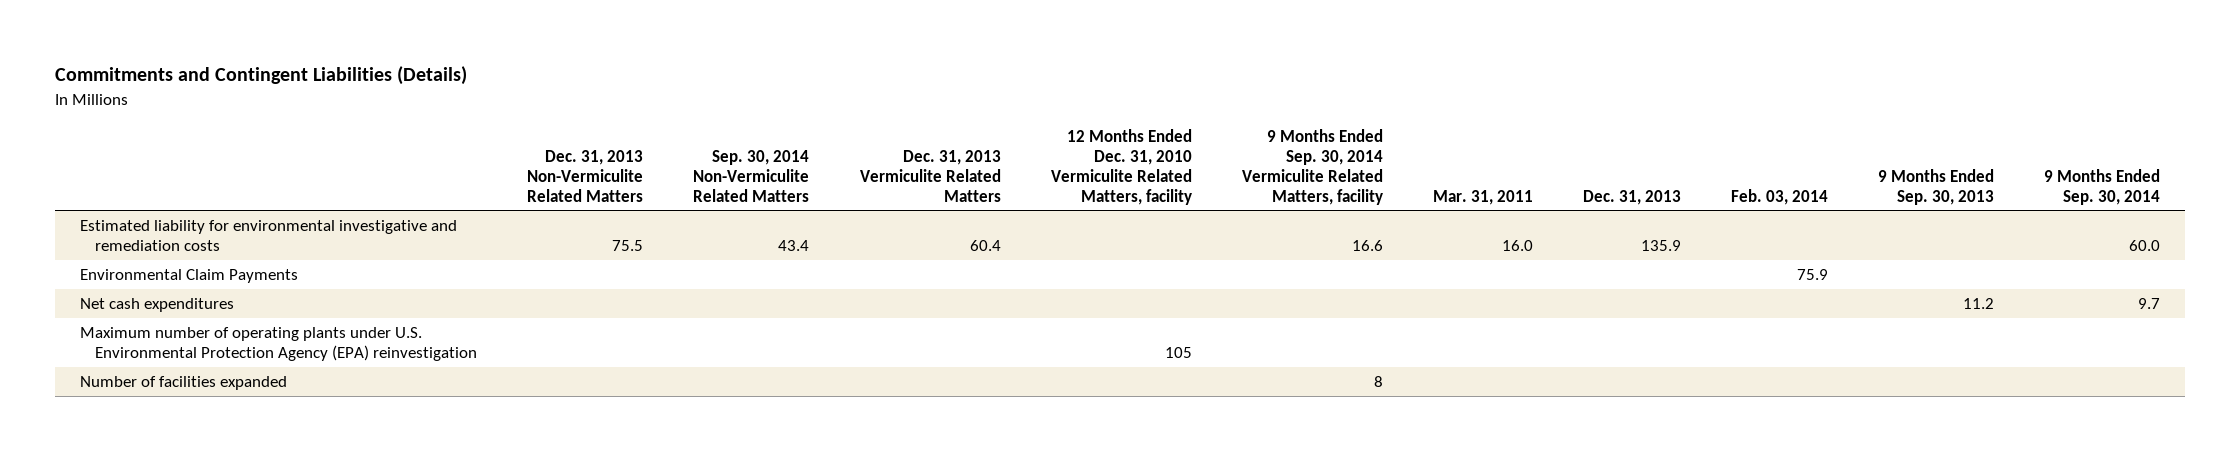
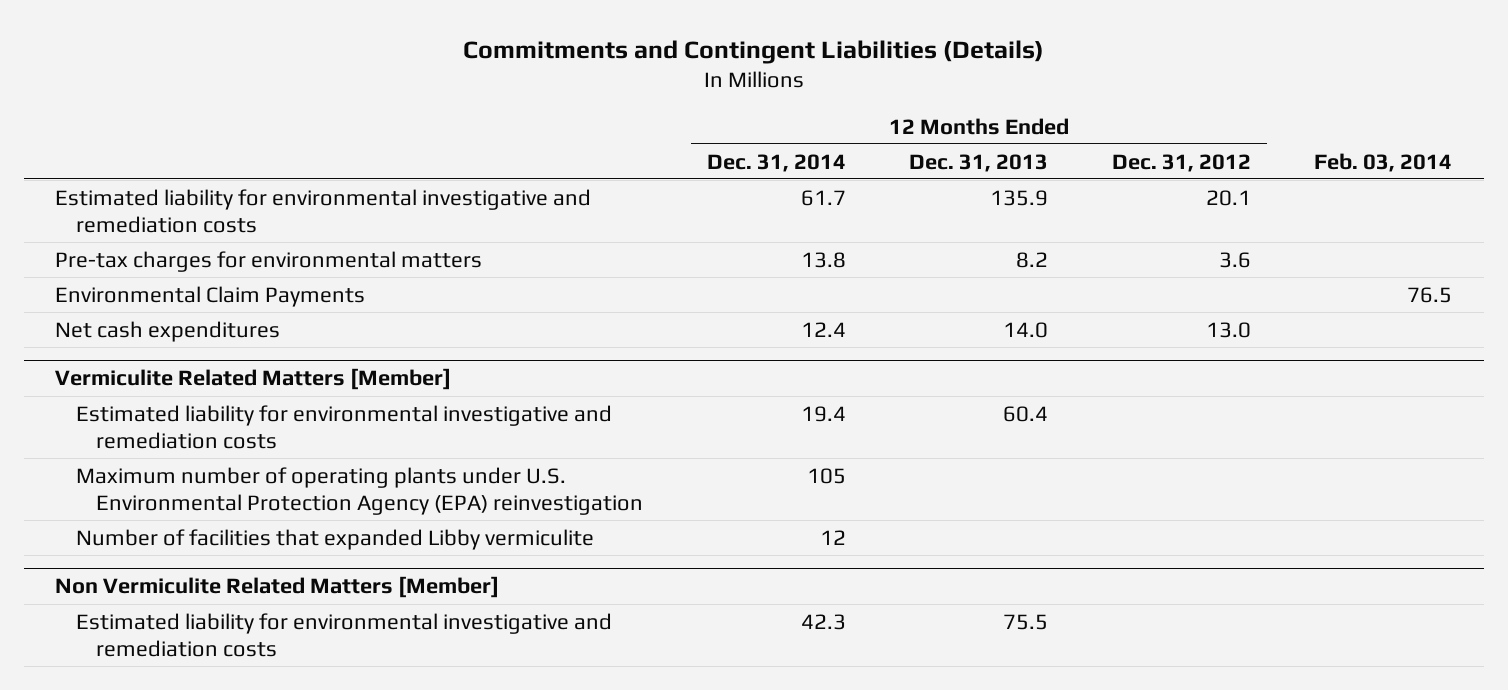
- | Dec. 31, 2013 Non-Vermiculite Related Matters | Sep. 30, 2014 Non-Vermiculite Related Matters | Dec. 31, 2013 Vermiculite Related Matters | 12 Months Ended Dec. 31, 2010 Vermiculite Related Matters, facility | 9 Months Ended Sep. 30, 2014 Vermiculite Related Matters, facility | Mar. 31, 2011 | Dec. 31, 2013 | Feb. 03, 2014 | 9 Months Ended Sep. 30, 2013 | 9 Months Ended Sep. 30, 2014
+ | 12 Months Ended Dec. 31, 2014 | 12 Months Ended Dec. 31, 2013 | 12 Months Ended Dec. 31, 2012 | Feb. 03, 2014
- Environmental Claim Payments | | | | | | | | 75.9 | |
+ Pre-tax charges for environmental matters | 13.8 | 8.2 | 3.6 |
+ Environmental Claim Payments | | | | 76.5
- Maximum number of operating plants under U.S. Environmental Protection Agency (EPA) reinvestigation | | | | 105 | | | | | |
- Number of facilities expanded | | | | | 8 | | | | |
+ Vermiculite Related Matters [Member]
+ Estimated liability for environmental investigative and remediation costs | 19.4 | 60.4 | |
+ Maximum number of operating plants under U.S. Environmental Protection Agency (EPA) reinvestigation | 105 | | |
+ Number of facilities that expanded Libby vermiculite | 12 | | |
+ Non Vermiculite Related Matters [Member]
+ Estimated liability for environmental investigative and remediation costs | 42.3 | 75.5 | |

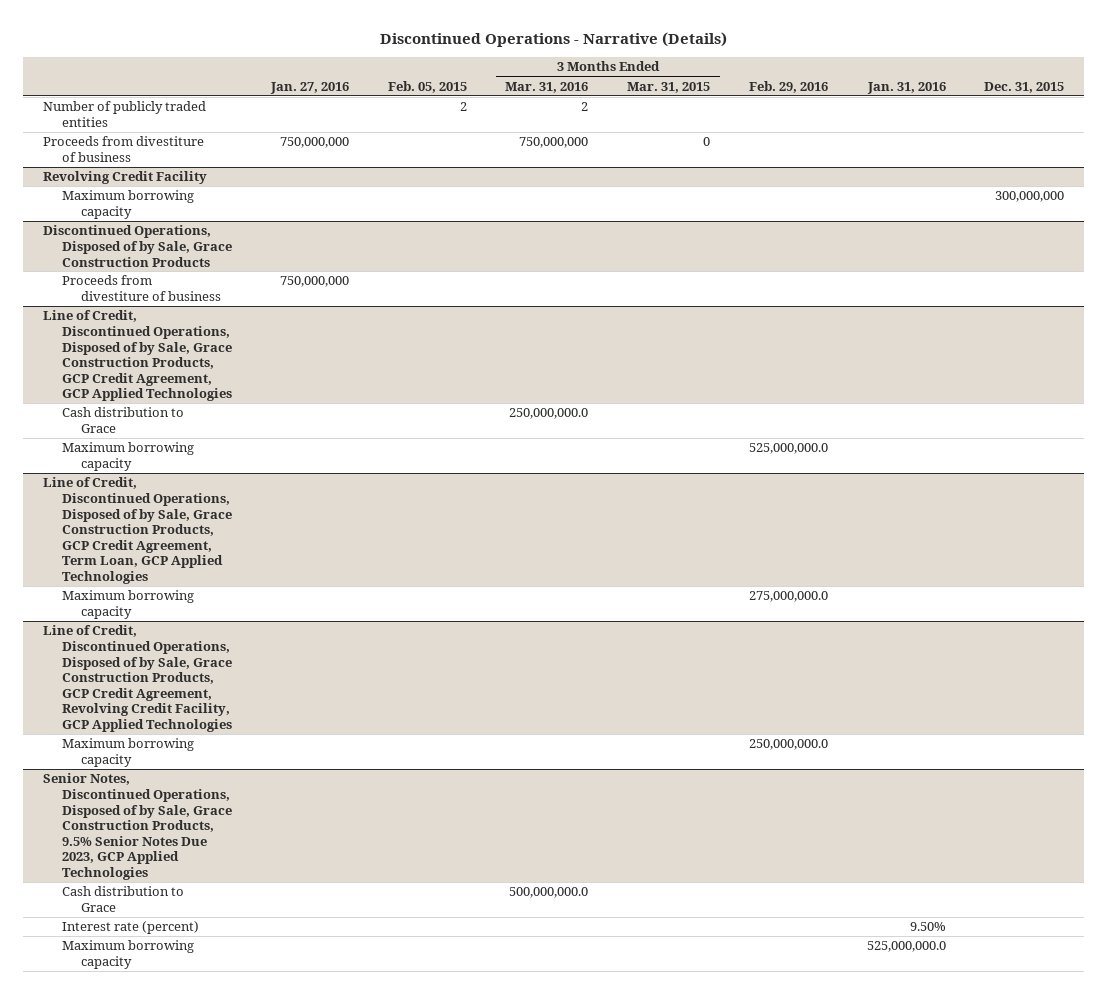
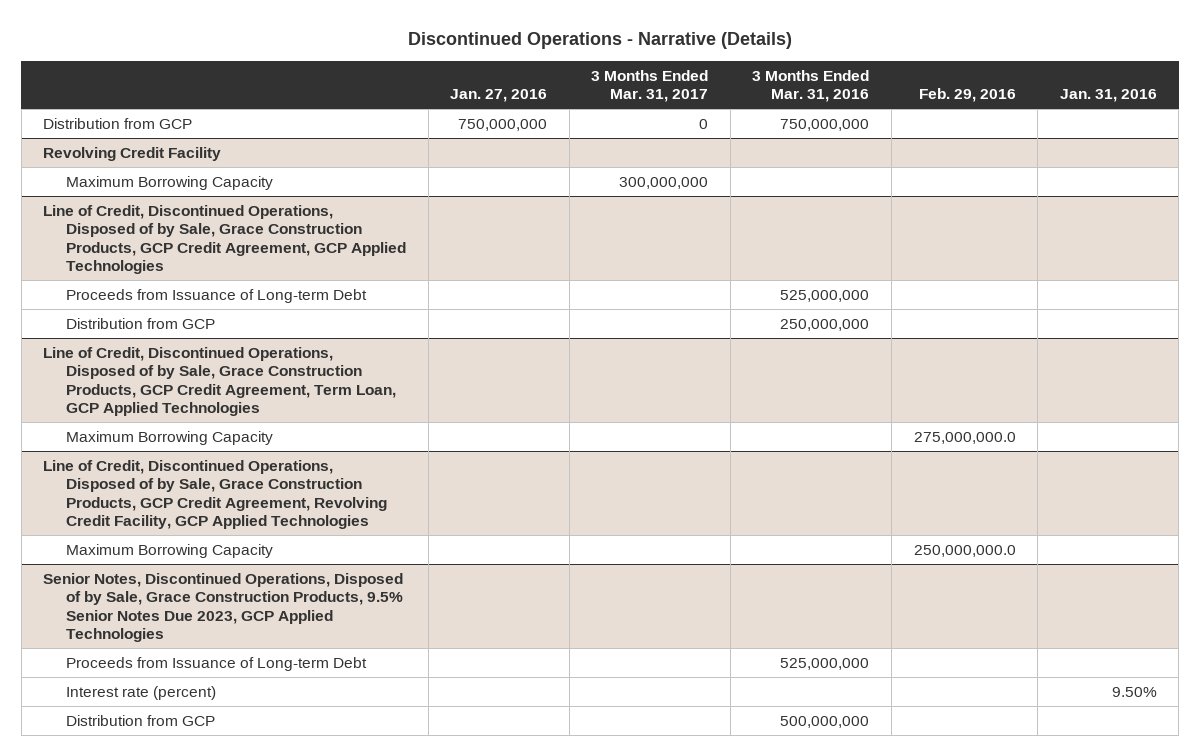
- | Jan. 27, 2016 | Feb. 05, 2015 | 3 Months Ended Mar. 31, 2016 | 3 Months Ended Mar. 31, 2015 | Feb. 29, 2016 | Jan. 31, 2016 | Dec. 31, 2015
+ | Jan. 27, 2016 | 3 Months Ended Mar. 31, 2017 | 3 Months Ended Mar. 31, 2016 | Feb. 29, 2016 | Jan. 31, 2016
- Number of publicly traded entities | | 2 | 2 | | | |
- Proceeds from divestiture of business | 750,000,000 | | 750,000,000 | 0 | | |
+ Distribution from GCP | 750,000,000 | 0 | 750,000,000 | |
@ Revolving Credit Facility
- Maximum borrowing capacity | | | | | | | 300,000,000
- Discontinued Operations, Disposed of by Sale, Grace Construction Products
- Proceeds from divestiture of business | 750,000,000 | | | | | |
@ Revolving Credit Facility
+ Maximum Borrowing Capacity | | 300,000,000 | | |
@ Line of Credit, Discontinued Operations, Disposed of by Sale, Grace Construction Products, GCP Credit Agreement, GCP Applied Technologies
- Cash distribution to Grace | | | 250,000,000.0 | | | |
- Maximum borrowing capacity | | | | | 525,000,000.0 | |
+ Proceeds from Issuance of Long-term Debt | | | 525,000,000 | |
+ Distribution from GCP | | | 250,000,000 | |
@ Line of Credit, Discontinued Operations, Disposed of by Sale, Grace Construction Products, GCP Credit Agreement, Term Loan, GCP Applied Technologies
- Maximum borrowing capacity | | | | | 275,000,000.0 | |
+ Maximum Borrowing Capacity | | | | 275,000,000.0 |
@ Line of Credit, Discontinued Operations, Disposed of by Sale, Grace Construction Products, GCP Credit Agreement, Revolving Credit Facility, GCP Applied Technologies
- Maximum borrowing capacity | | | | | 250,000,000.0 | |
+ Maximum Borrowing Capacity | | | | 250,000,000.0 |
@ Senior Notes, Discontinued Operations, Disposed of by Sale, Grace Construction Products, 9.5% Senior Notes Due 2023, GCP Applied Technologies
- Cash distribution to Grace | | | 500,000,000.0 | | | |
+ Proceeds from Issuance of Long-term Debt | | | 525,000,000 | |
- Maximum borrowing capacity | | | | | | 525,000,000.0 |
+ Distribution from GCP | | | 500,000,000 | |

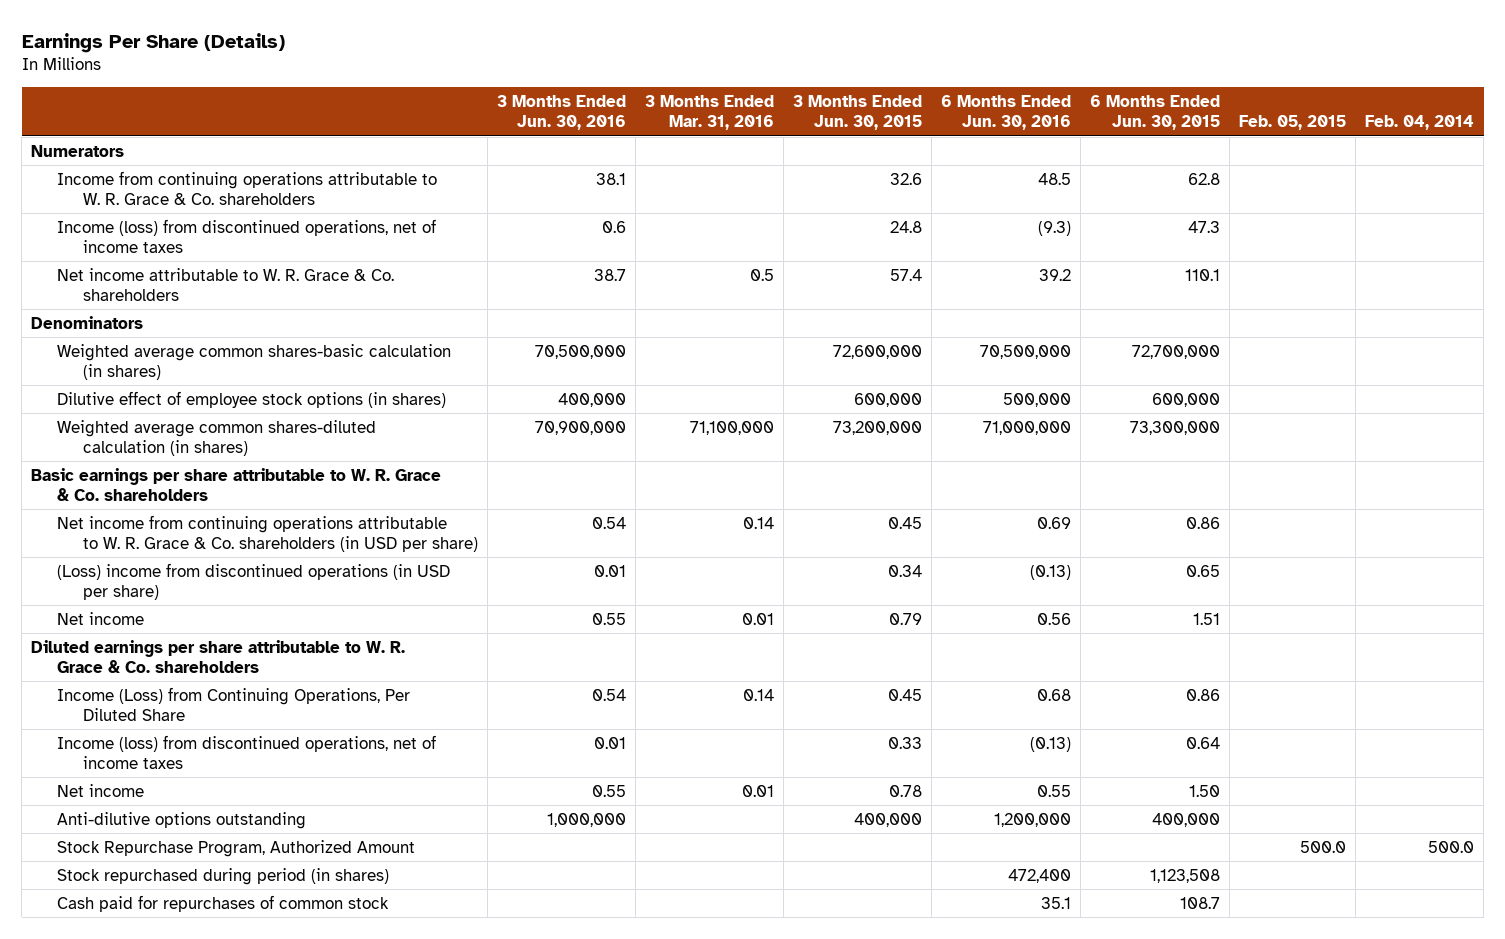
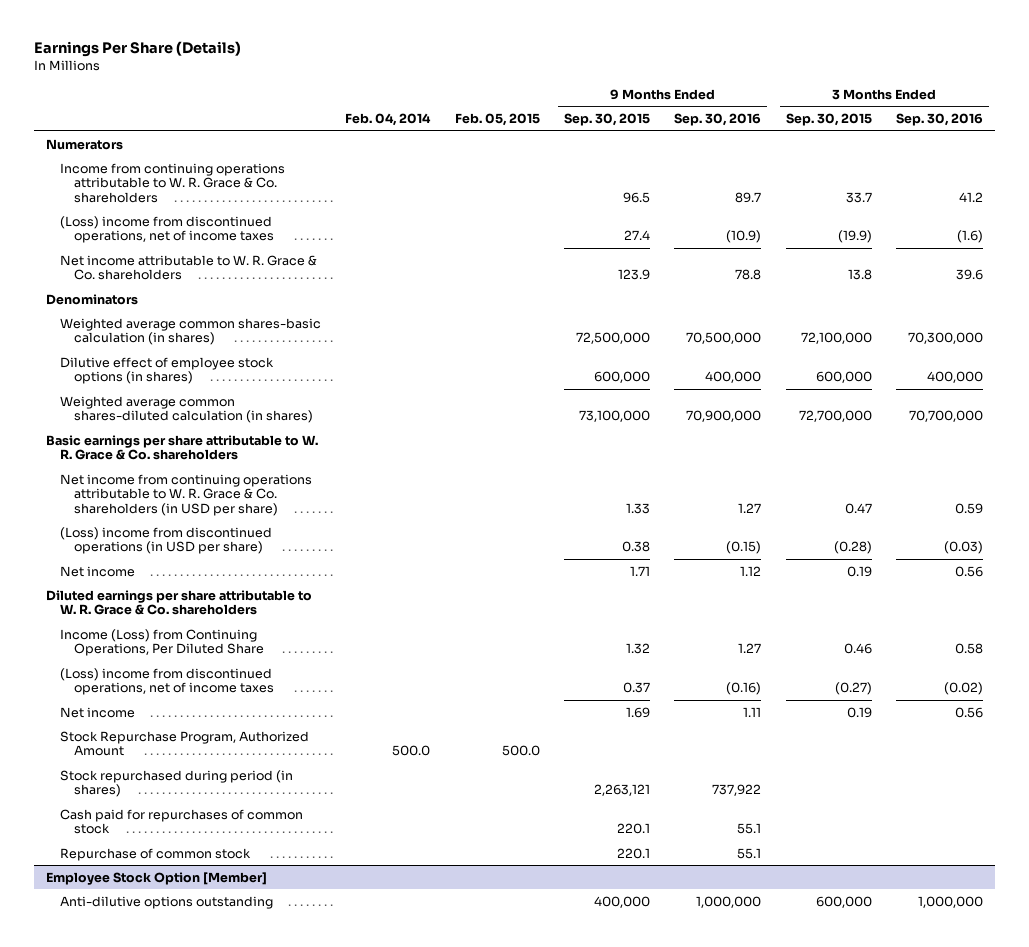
- | 3 Months Ended Jun. 30, 2016 | 3 Months Ended Mar. 31, 2016 | 3 Months Ended Jun. 30, 2015 | 6 Months Ended Jun. 30, 2016 | 6 Months Ended Jun. 30, 2015 | Feb. 05, 2015 | Feb. 04, 2014
+ | Feb. 04, 2014 | Feb. 05, 2015 | 9 Months Ended Sep. 30, 2015 | 9 Months Ended Sep. 30, 2016 | 3 Months Ended Sep. 30, 2015 | 3 Months Ended Sep. 30, 2016
- Income (loss) from discontinued operations, net of income taxes | 0.6 | | 24.8 | (9.3) | 47.3 | |
+ (Loss) income from discontinued operations, net of income taxes | | | 27.4 | (10.9) | (19.9) | (1.6)
- Income (loss) from discontinued operations, net of income taxes | 0.01 | | 0.33 | (0.13) | 0.64 | |
+ (Loss) income from discontinued operations, net of income taxes | | | 0.37 | (0.16) | (0.27) | (0.02)
- Anti-dilutive options outstanding | 1,000,000 | | 400,000 | 1,200,000 | 400,000 | |
+ Repurchase of common stock | | | 220.1 | 55.1 | |
+ Employee Stock Option [Member]
+ Anti-dilutive options outstanding | | | 400,000 | 1,000,000 | 600,000 | 1,000,000

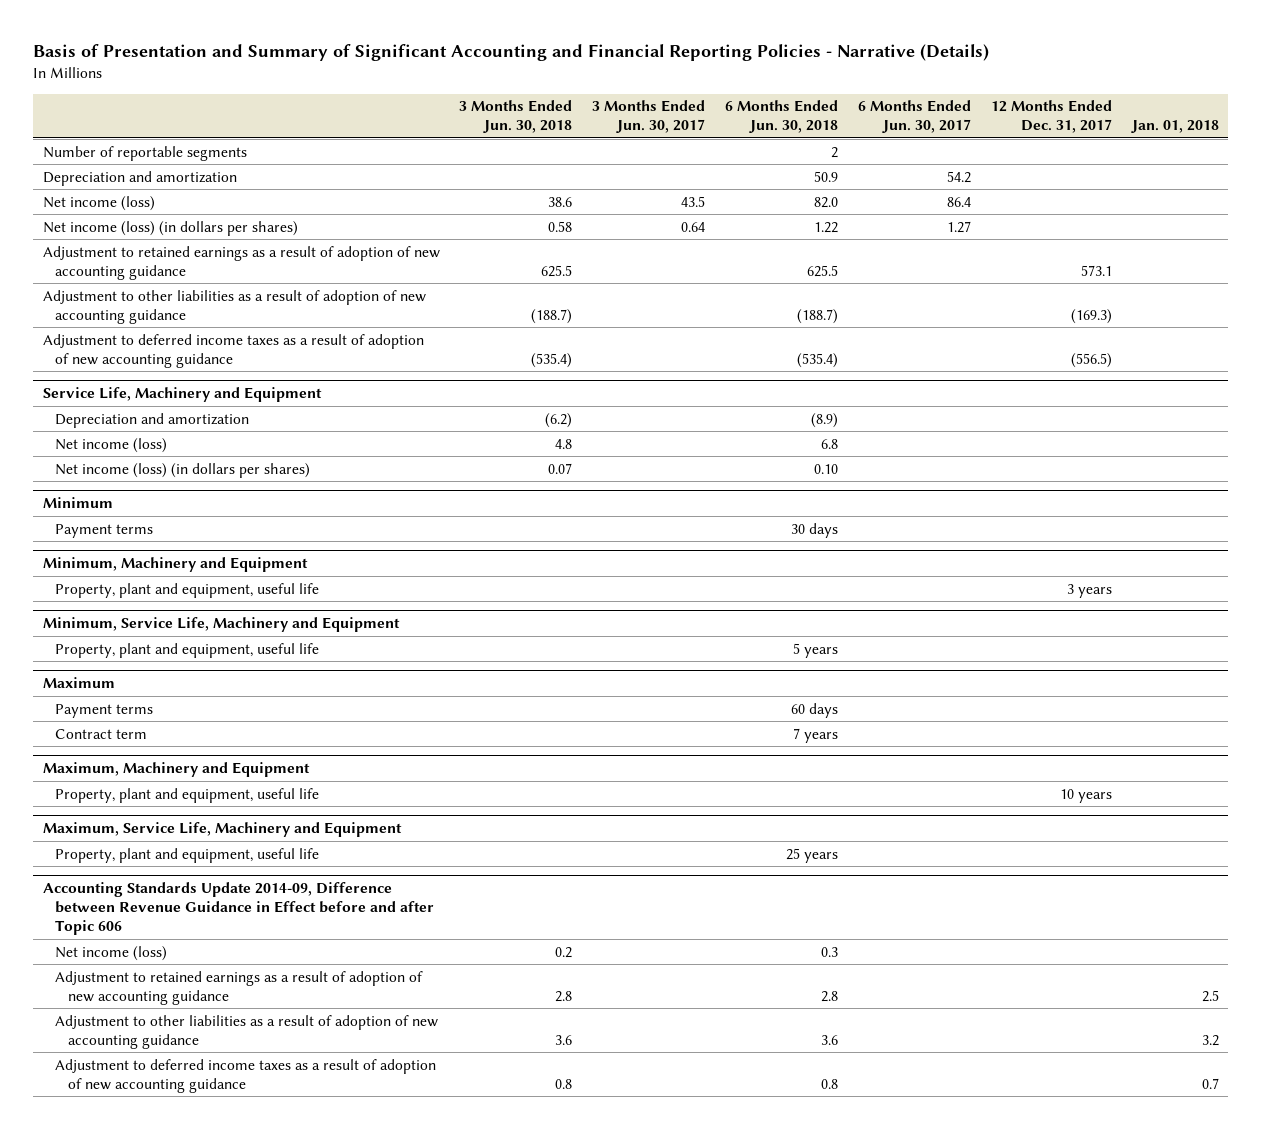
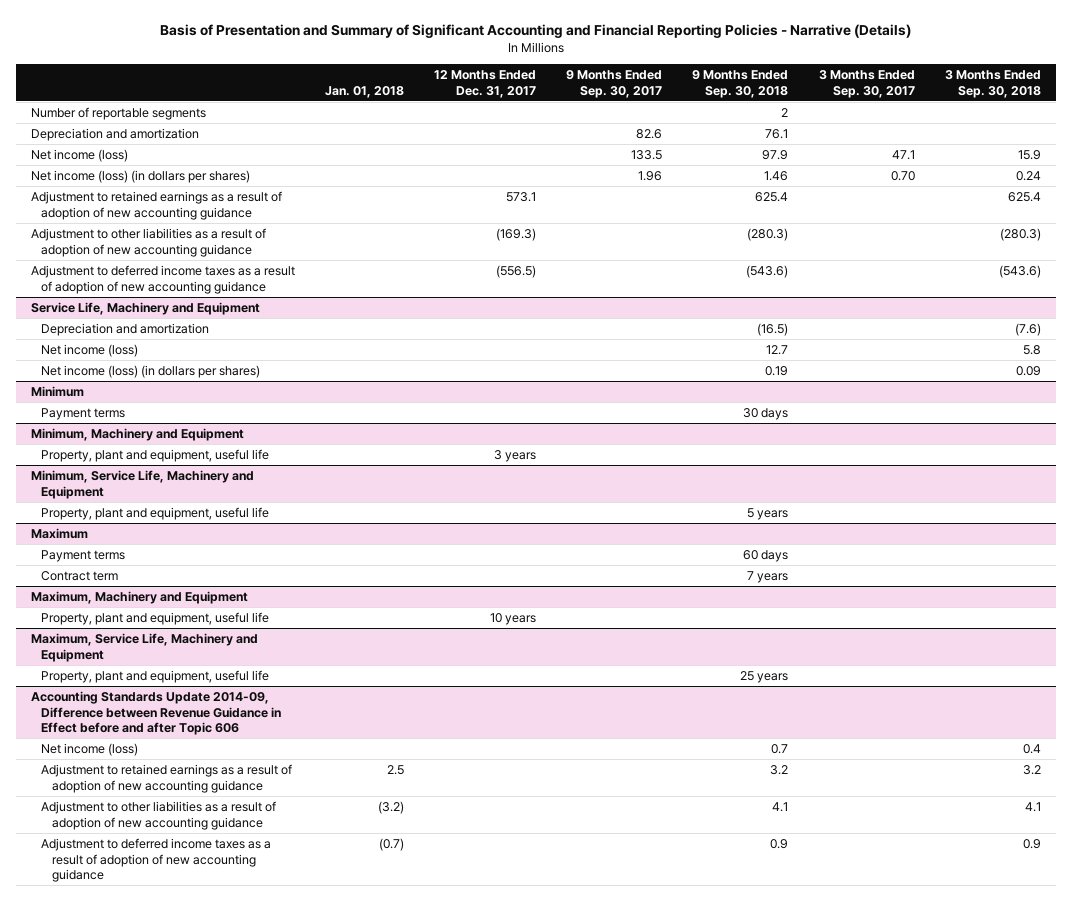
- | 3 Months Ended Jun. 30, 2018 | 3 Months Ended Jun. 30, 2017 | 6 Months Ended Jun. 30, 2018 | 6 Months Ended Jun. 30, 2017 | 12 Months Ended Dec. 31, 2017 | Jan. 01, 2018
+ | Jan. 01, 2018 | 12 Months Ended Dec. 31, 2017 | 9 Months Ended Sep. 30, 2017 | 9 Months Ended Sep. 30, 2018 | 3 Months Ended Sep. 30, 2017 | 3 Months Ended Sep. 30, 2018
@ Accounting Standards Update 2014-09, Difference between Revenue Guidance in Effect before and after Topic 606
- Adjustment to other liabilities as a result of adoption of new accounting guidance | 3.6 | | 3.6 | | | 3.2
- Adjustment to deferred income taxes as a result of adoption of new accounting guidance | 0.8 | | 0.8 | | | 0.7
+ Adjustment to other liabilities as a result of adoption of new accounting guidance | (3.2) | | | 4.1 | | 4.1
+ Adjustment to deferred income taxes as a result of adoption of new accounting guidance | (0.7) | | | 0.9 | | 0.9

